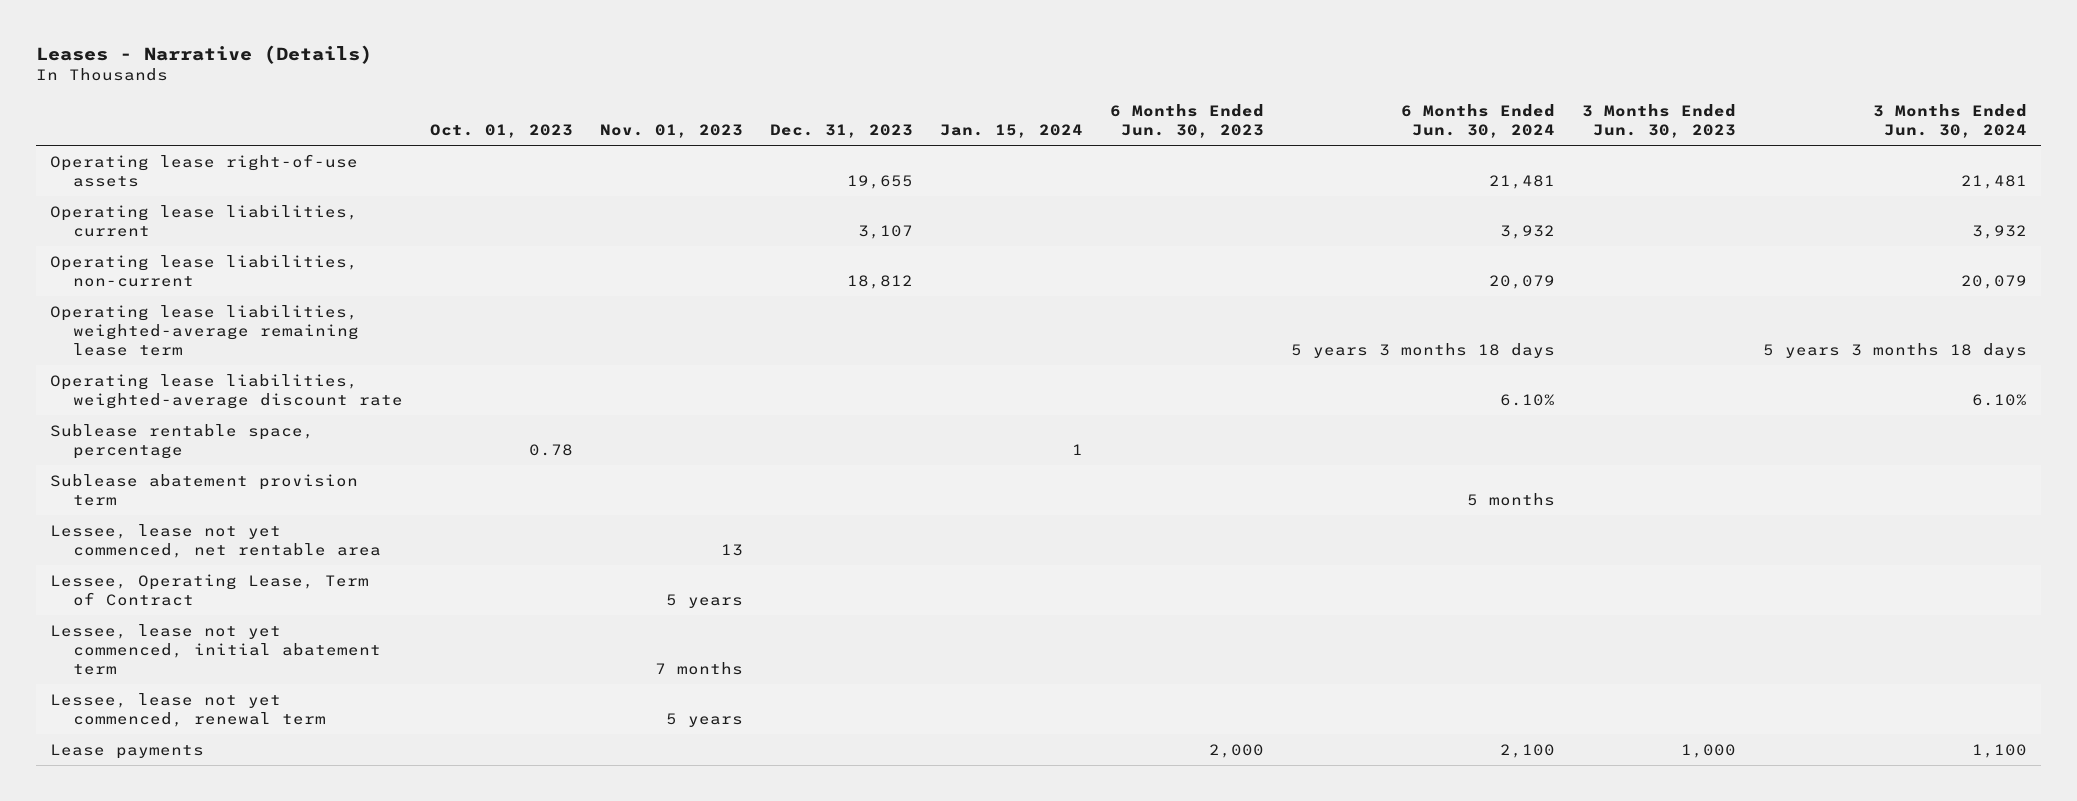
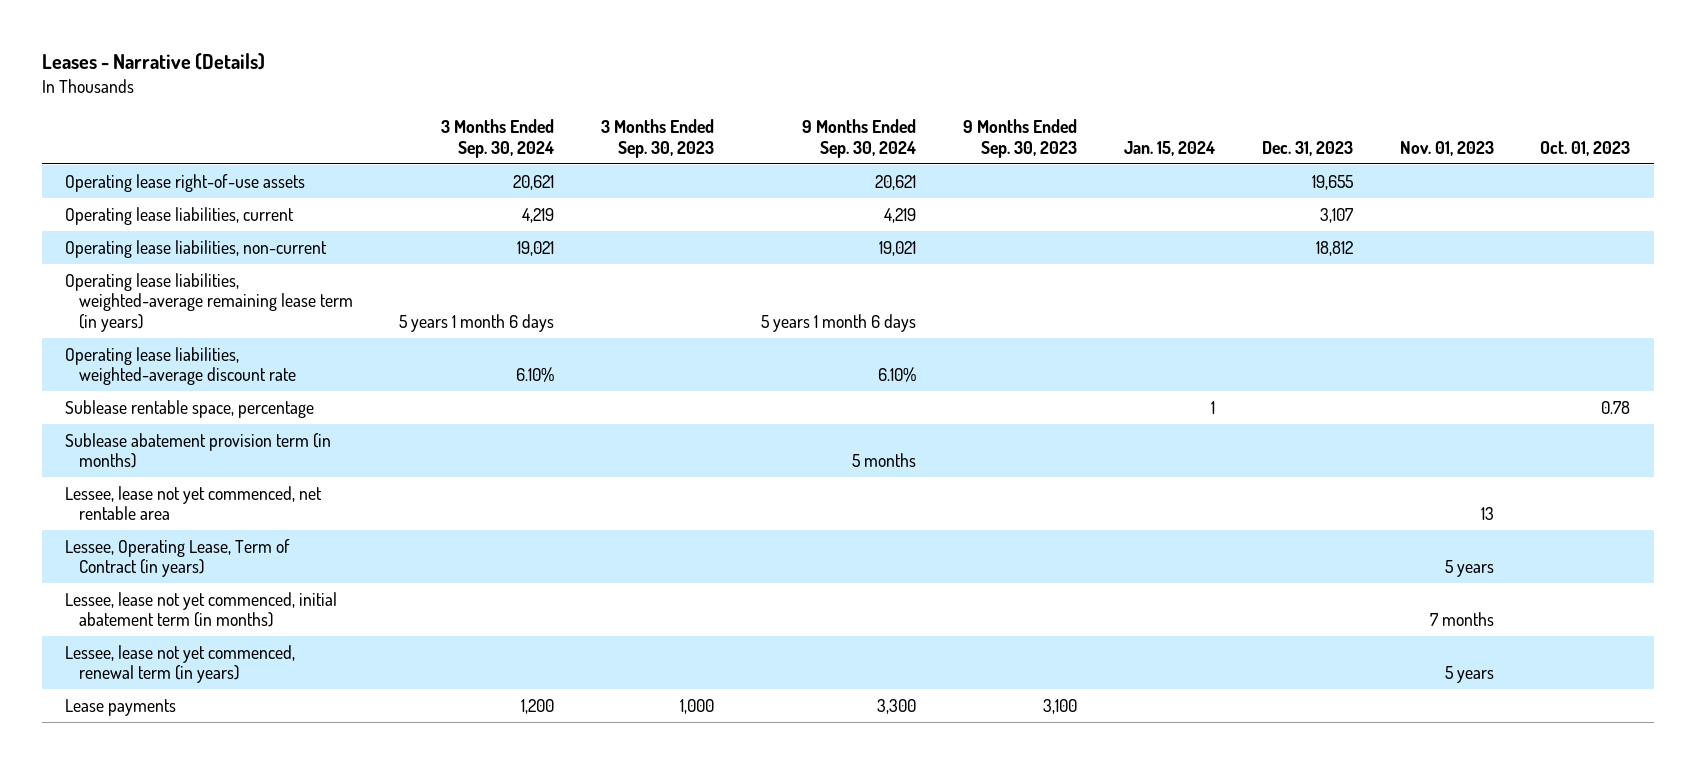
- | Oct. 01, 2023 | Nov. 01, 2023 | Dec. 31, 2023 | Jan. 15, 2024 | 6 Months Ended Jun. 30, 2023 | 6 Months Ended Jun. 30, 2024 | 3 Months Ended Jun. 30, 2023 | 3 Months Ended Jun. 30, 2024
+ | 3 Months Ended Sep. 30, 2024 | 3 Months Ended Sep. 30, 2023 | 9 Months Ended Sep. 30, 2024 | 9 Months Ended Sep. 30, 2023 | Jan. 15, 2024 | Dec. 31, 2023 | Nov. 01, 2023 | Oct. 01, 2023
- Operating lease liabilities, weighted-average remaining lease term | | | | | | 5 years 3 months 18 days | | 5 years 3 months 18 days
+ Operating lease liabilities, weighted-average remaining lease term (in years) | 5 years 1 month 6 days | | 5 years 1 month 6 days | | | | |
- Sublease abatement provision term | | | | | | 5 months | |
+ Sublease abatement provision term (in months) | | | 5 months | | | | |
- Lessee, Operating Lease, Term of Contract | | 5 years | | | | | |
- Lessee, lease not yet commenced, initial abatement term | | 7 months | | | | | |
- Lessee, lease not yet commenced, renewal term | | 5 years | | | | | |
+ Lessee, Operating Lease, Term of Contract (in years) | | | | | | | 5 years |
+ Lessee, lease not yet commenced, initial abatement term (in months) | | | | | | | 7 months |
+ Lessee, lease not yet commenced, renewal term (in years) | | | | | | | 5 years |

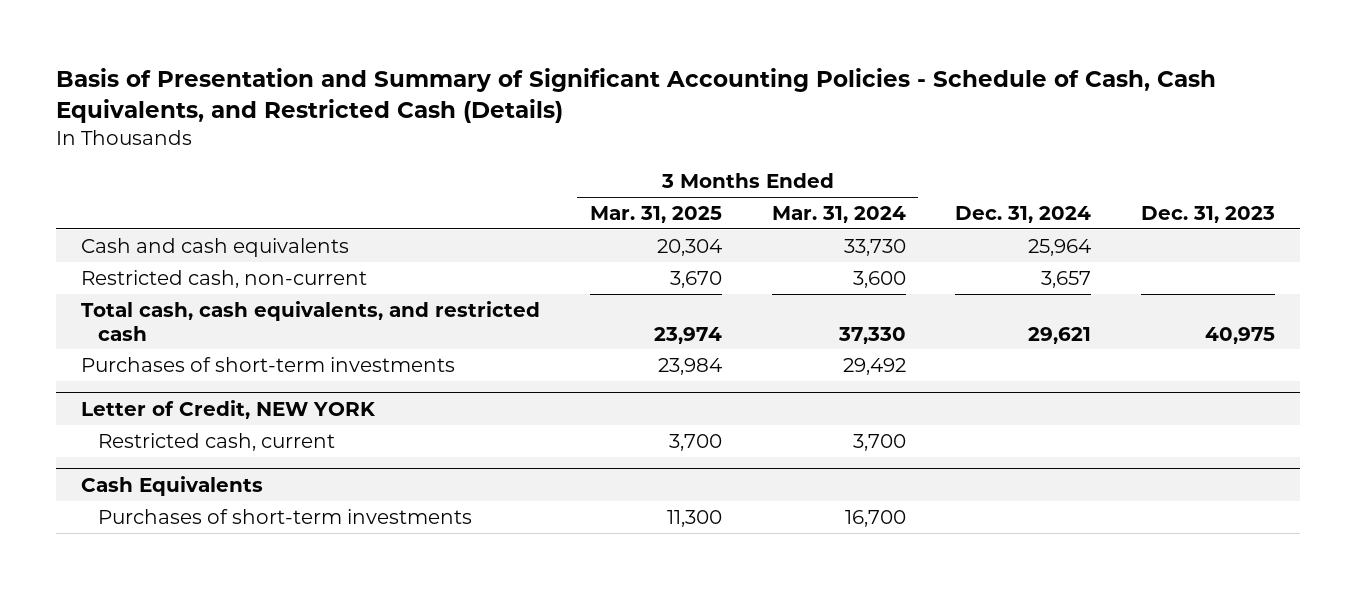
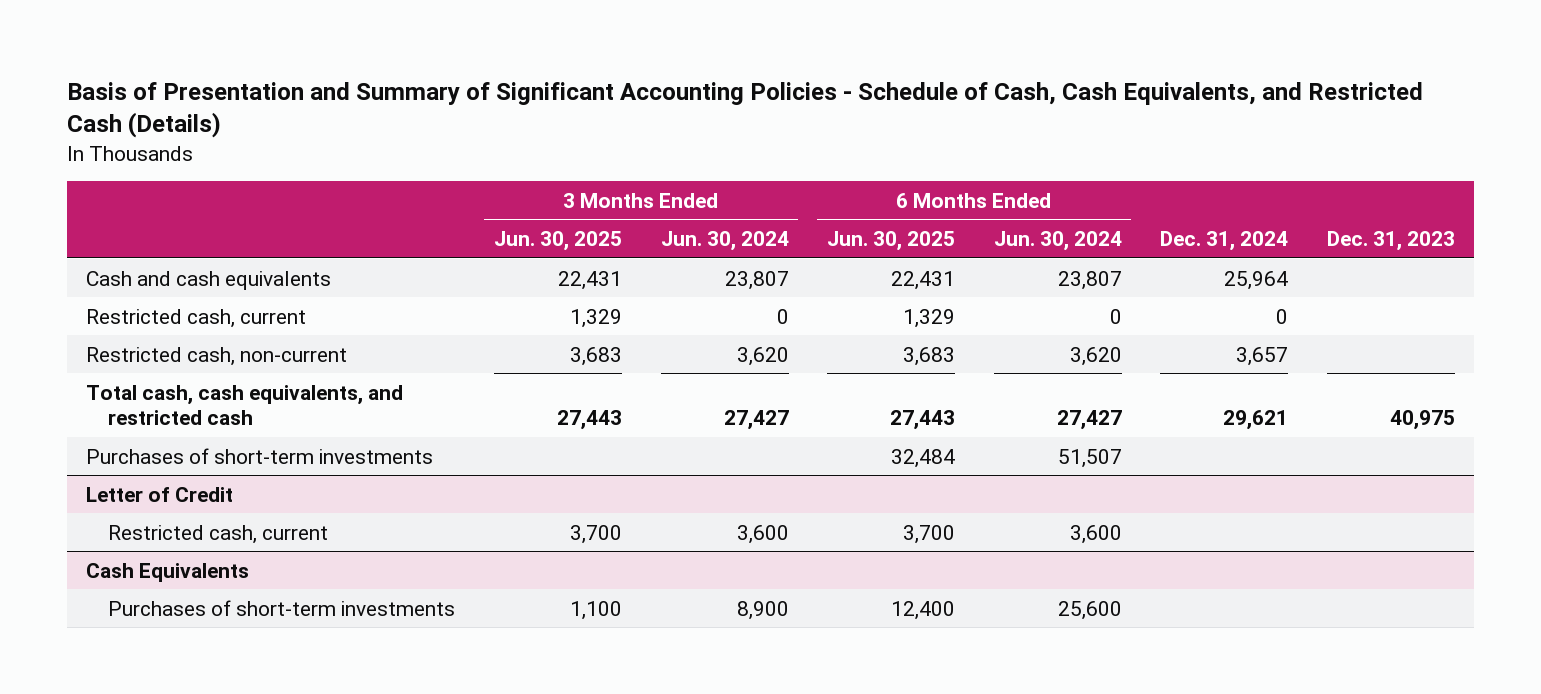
- | 3 Months Ended Mar. 31, 2025 | 3 Months Ended Mar. 31, 2024 | Dec. 31, 2024 | Dec. 31, 2023
+ | 3 Months Ended Jun. 30, 2025 | 3 Months Ended Jun. 30, 2024 | 6 Months Ended Jun. 30, 2025 | 6 Months Ended Jun. 30, 2024 | Dec. 31, 2024 | Dec. 31, 2023
+ Restricted cash, current | 1,329 | 0 | 1,329 | 0 | 0 |
- Letter of Credit, NEW YORK
+ Letter of Credit

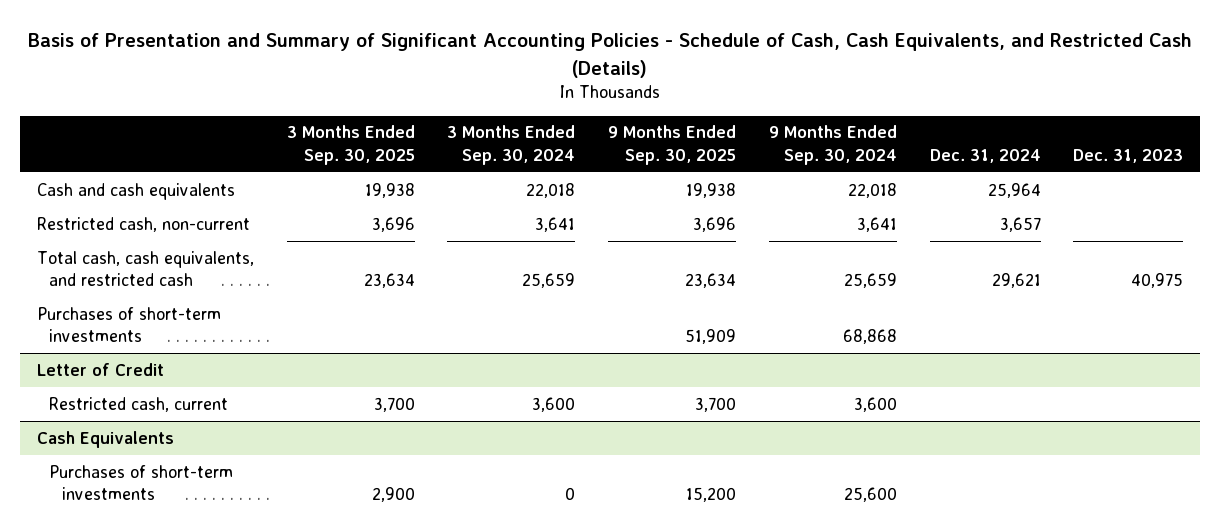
- | 3 Months Ended Jun. 30, 2025 | 3 Months Ended Jun. 30, 2024 | 6 Months Ended Jun. 30, 2025 | 6 Months Ended Jun. 30, 2024 | Dec. 31, 2024 | Dec. 31, 2023
+ | 3 Months Ended Sep. 30, 2025 | 3 Months Ended Sep. 30, 2024 | 9 Months Ended Sep. 30, 2025 | 9 Months Ended Sep. 30, 2024 | Dec. 31, 2024 | Dec. 31, 2023
- Restricted cash, current | 1,329 | 0 | 1,329 | 0 | 0 |

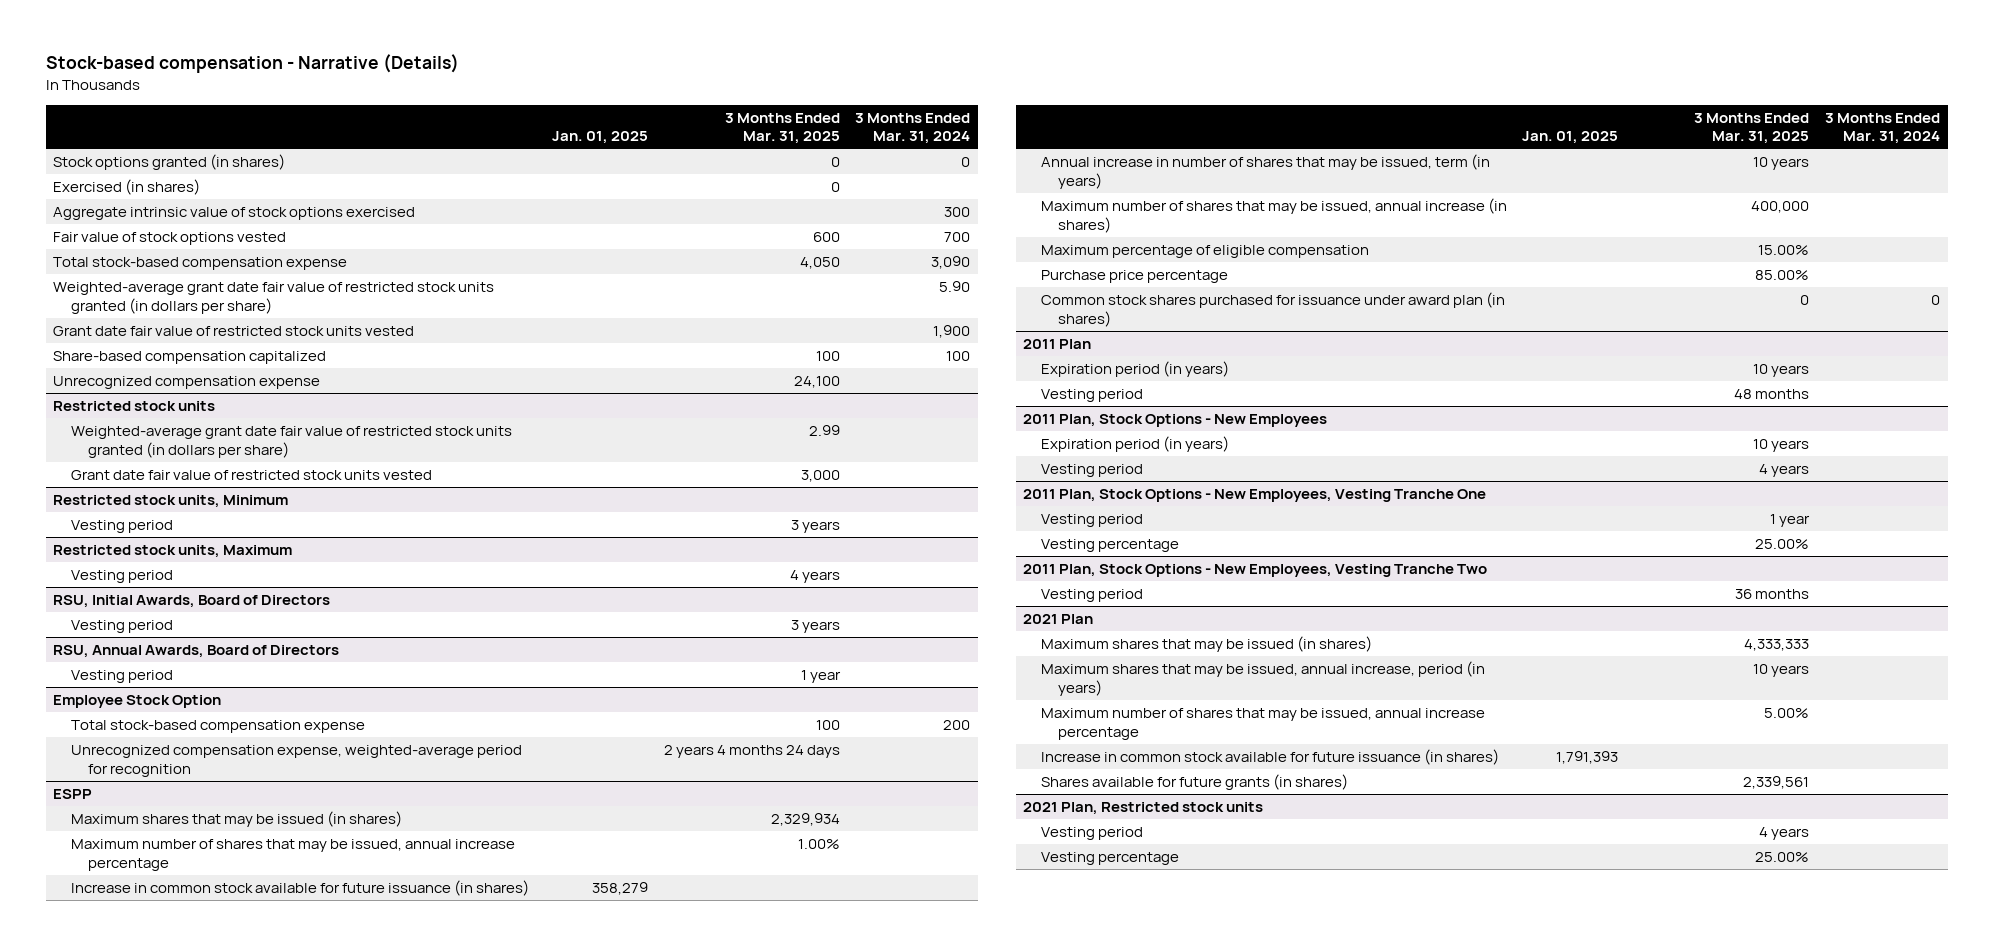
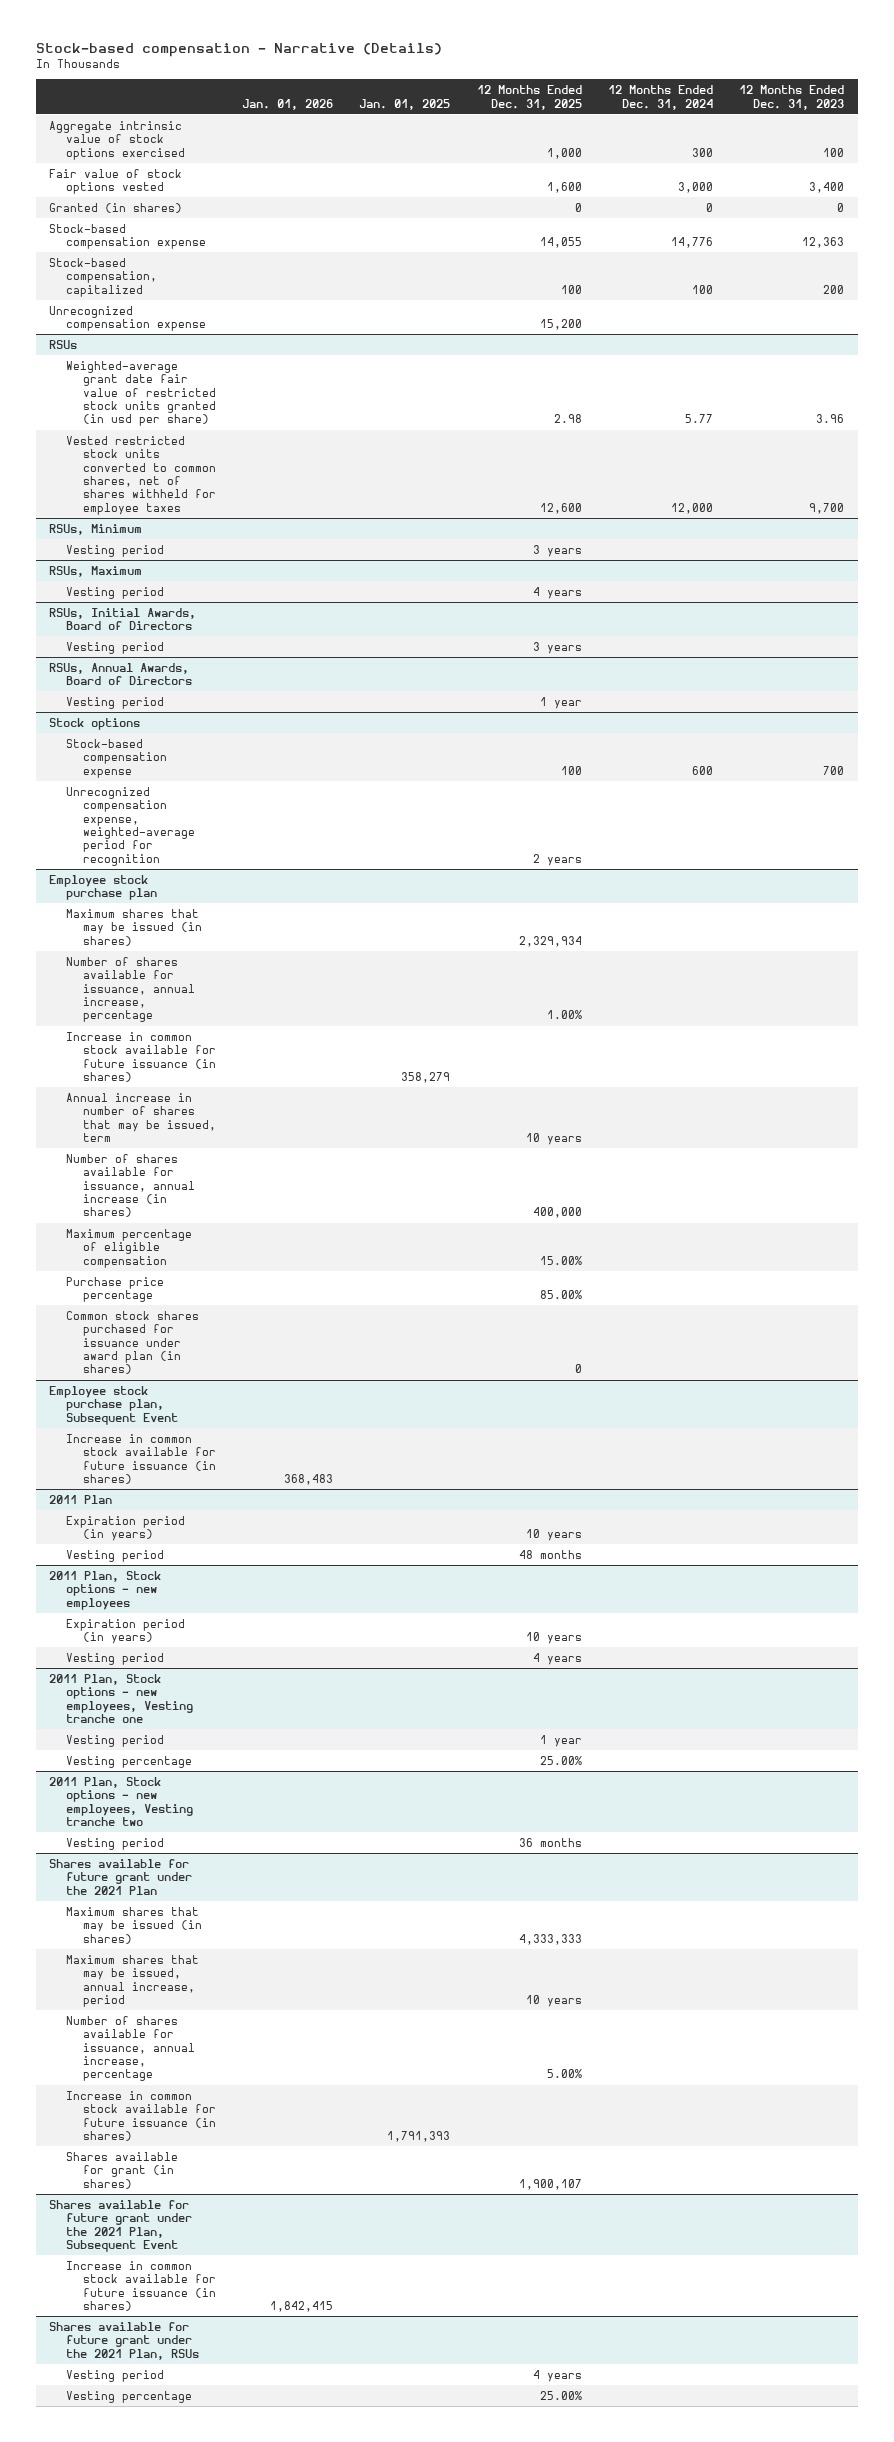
- | Jan. 01, 2025 | 3 Months Ended Mar. 31, 2025 | 3 Months Ended Mar. 31, 2024
+ | Jan. 01, 2026 | Jan. 01, 2025 | 12 Months Ended Dec. 31, 2025 | 12 Months Ended Dec. 31, 2024 | 12 Months Ended Dec. 31, 2023
- Stock options granted (in shares) | | 0 | 0
- Exercised (in shares) | | 0 |
- Total stock-based compensation expense | | 4,050 | 3,090
- Weighted-average grant date fair value of restricted stock units granted (in dollars per share) | | | 5.90
- Grant date fair value of restricted stock units vested | | | 1,900
- Share-based compensation capitalized | | 100 | 100
+ Granted (in shares) | | | 0 | 0 | 0
+ Stock-based compensation expense | | | 14,055 | 14,776 | 12,363
+ Stock-based compensation, capitalized | | | 100 | 100 | 200
- Restricted stock units
- Weighted-average grant date fair value of restricted stock units granted (in dollars per share) | | 2.99 |
- Grant date fair value of restricted stock units vested | | 3,000 |
- Restricted stock units, Minimum
- Vesting period | | 3 years |
- Restricted stock units, Maximum
- Vesting period | | 4 years |
- RSU, Initial Awards, Board of Directors
+ RSUs
+ Weighted-average grant date fair value of restricted stock units granted (in usd per share) | | | 2.98 | 5.77 | 3.96
+ Vested restricted stock units converted to common shares, net of shares withheld for employee taxes | | | 12,600 | 12,000 | 9,700
+ RSUs, Minimum
+ Vesting period | | | 3 years | |
+ RSUs, Maximum
+ Vesting period | | | 4 years | |
+ RSUs, Initial Awards, Board of Directors
- RSU, Annual Awards, Board of Directors
+ RSUs, Annual Awards, Board of Directors
- Employee Stock Option
- Total stock-based compensation expense | | 100 | 200
+ Stock options
+ Stock-based compensation expense | | | 100 | 600 | 700
- ESPP
+ Employee stock purchase plan
- Maximum number of shares that may be issued, annual increase percentage | | 1.00% |
+ Number of shares available for issuance, annual increase, percentage | | | 1.00% | |
- Annual increase in number of shares that may be issued, term (in years) | | 10 years |
- Maximum number of shares that may be issued, annual increase (in shares) | | 400,000 |
+ Annual increase in number of shares that may be issued, term | | | 10 years | |
+ Number of shares available for issuance, annual increase (in shares) | | | 400,000 | |
+ Employee stock purchase plan, Subsequent Event
+ Increase in common stock available for future issuance (in shares) | 368,483 | | | |
- 2011 Plan, Stock Options - New Employees
+ 2011 Plan, Stock options - new employees
- 2011 Plan, Stock Options - New Employees, Vesting Tranche One
+ 2011 Plan, Stock options - new employees, Vesting tranche one
- 2011 Plan, Stock Options - New Employees, Vesting Tranche Two
+ 2011 Plan, Stock options - new employees, Vesting tranche two
- 2021 Plan
+ Shares available for future grant under the 2021 Plan
- Maximum shares that may be issued, annual increase, period (in years) | | 10 years |
- Maximum number of shares that may be issued, annual increase percentage | | 5.00% |
+ Maximum shares that may be issued, annual increase, period | | | 10 years | |
+ Number of shares available for issuance, annual increase, percentage | | | 5.00% | |
- Shares available for future grants (in shares) | | 2,339,561 |
- 2021 Plan, Restricted stock units
- Vesting period | | 4 years |
- Vesting percentage | | 25.00% |
+ Shares available for grant (in shares) | | | 1,900,107 | |
+ Shares available for future grant under the 2021 Plan, Subsequent Event
+ Increase in common stock available for future issuance (in shares) | 1,842,415 | | | |
+ Shares available for future grant under the 2021 Plan, RSUs
+ Vesting period | | | 4 years | |
+ Vesting percentage | | | 25.00% | |

